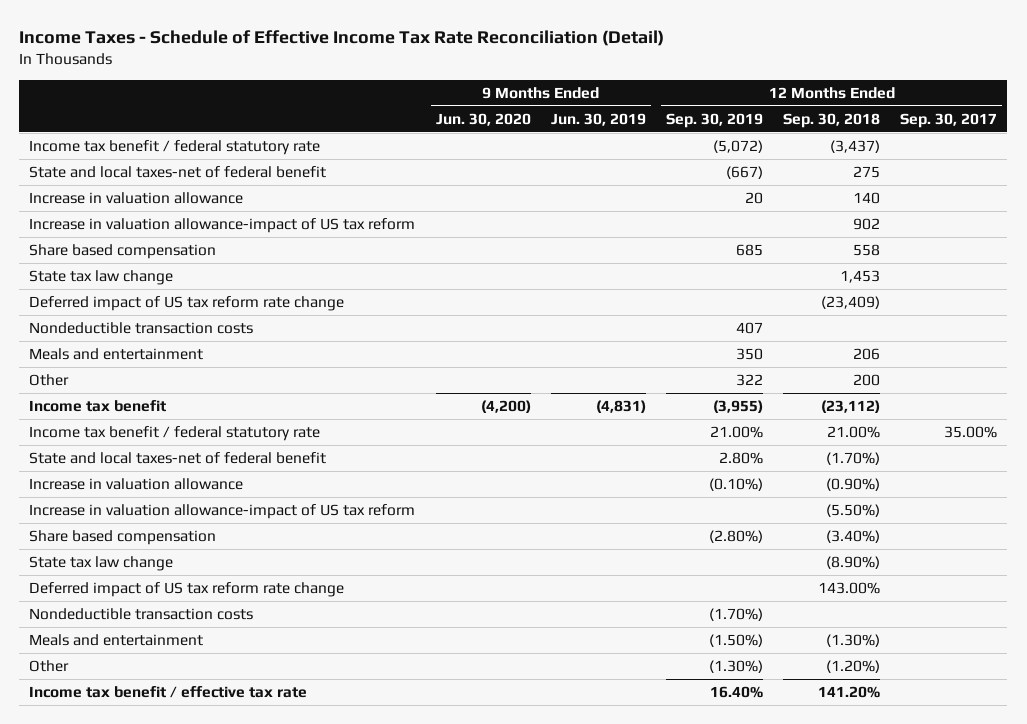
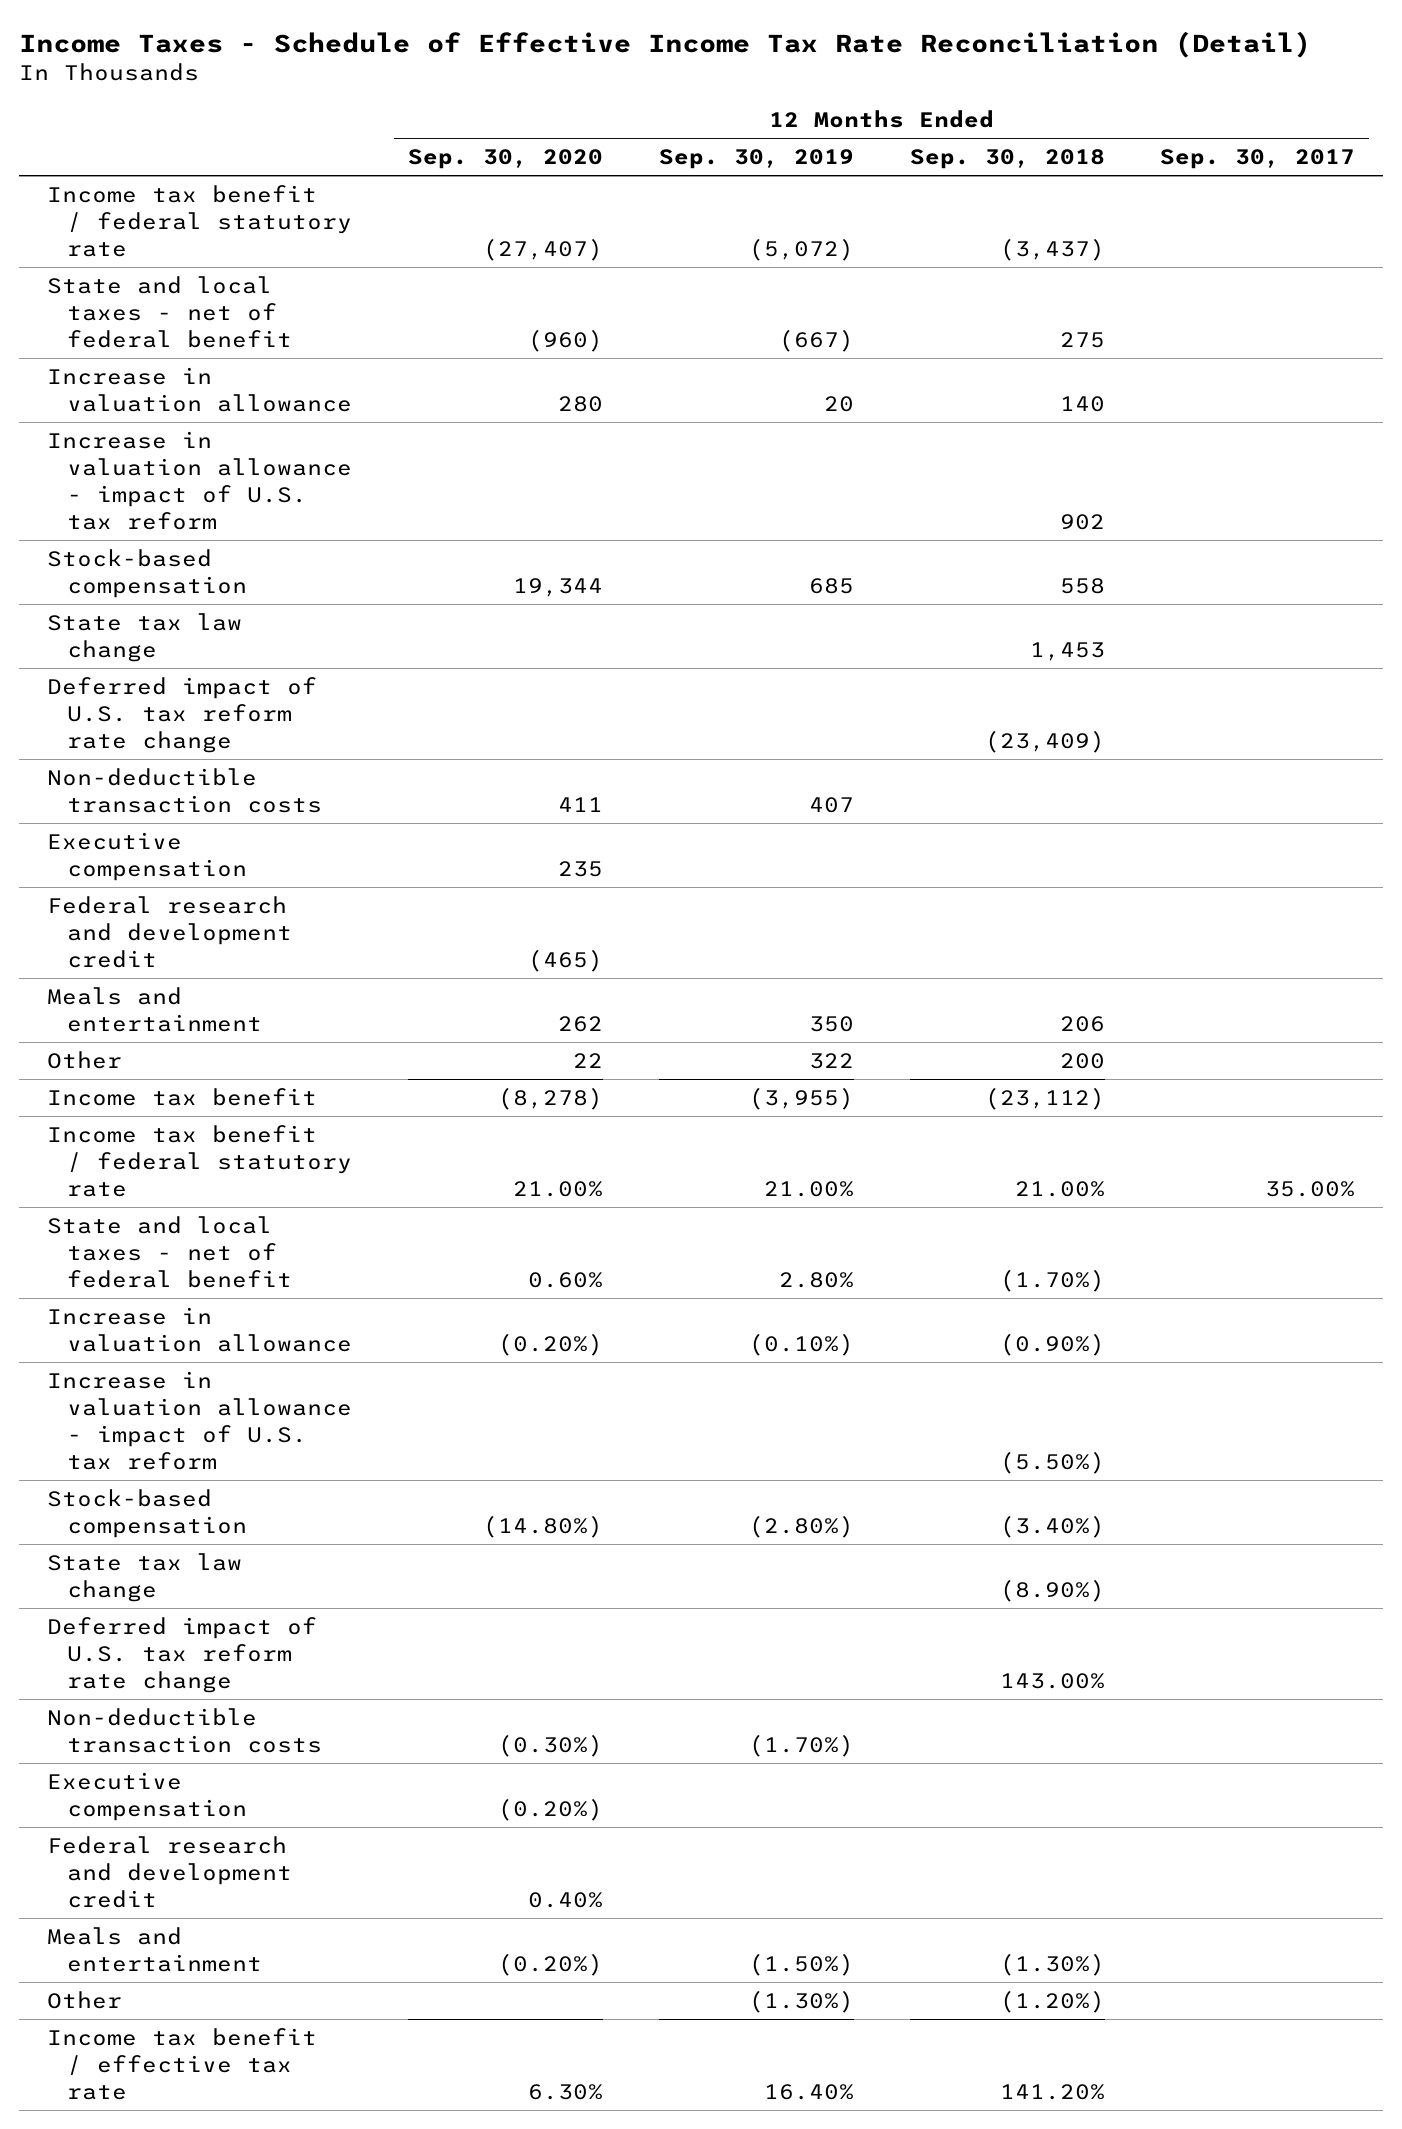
- | 9 Months Ended Jun. 30, 2020 | 9 Months Ended Jun. 30, 2019 | 12 Months Ended Sep. 30, 2019 | 12 Months Ended Sep. 30, 2018 | 12 Months Ended Sep. 30, 2017
+ | 12 Months Ended Sep. 30, 2020 | 12 Months Ended Sep. 30, 2019 | 12 Months Ended Sep. 30, 2018 | 12 Months Ended Sep. 30, 2017
- State and local taxes-net of federal benefit | | | (667) | 275 |
+ State and local taxes - net of federal benefit | (960) | (667) | 275 |
- Increase in valuation allowance-impact of US tax reform | | | | 902 |
- Share based compensation | | | 685 | 558 |
+ Increase in valuation allowance - impact of U.S. tax reform | | | 902 |
+ Stock-based compensation | 19,344 | 685 | 558 |
- Deferred impact of US tax reform rate change | | | | (23,409) |
- Nondeductible transaction costs | | | 407 | |
+ Deferred impact of U.S. tax reform rate change | | | (23,409) |
+ Non-deductible transaction costs | 411 | 407 | |
+ Executive compensation | 235 | | |
+ Federal research and development credit | (465) | | |
- State and local taxes-net of federal benefit | | | 2.80% | (1.70%) |
+ State and local taxes - net of federal benefit | 0.60% | 2.80% | (1.70%) |
- Increase in valuation allowance-impact of US tax reform | | | | (5.50%) |
- Share based compensation | | | (2.80%) | (3.40%) |
+ Increase in valuation allowance - impact of U.S. tax reform | | | (5.50%) |
+ Stock-based compensation | (14.80%) | (2.80%) | (3.40%) |
- Deferred impact of US tax reform rate change | | | | 143.00% |
- Nondeductible transaction costs | | | (1.70%) | |
+ Deferred impact of U.S. tax reform rate change | | | 143.00% |
+ Non-deductible transaction costs | (0.30%) | (1.70%) | |
+ Executive compensation | (0.20%) | | |
+ Federal research and development credit | 0.40% | | |

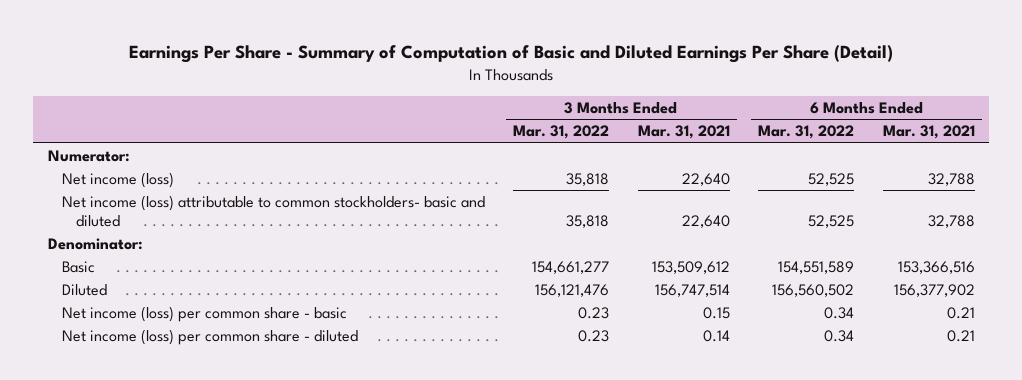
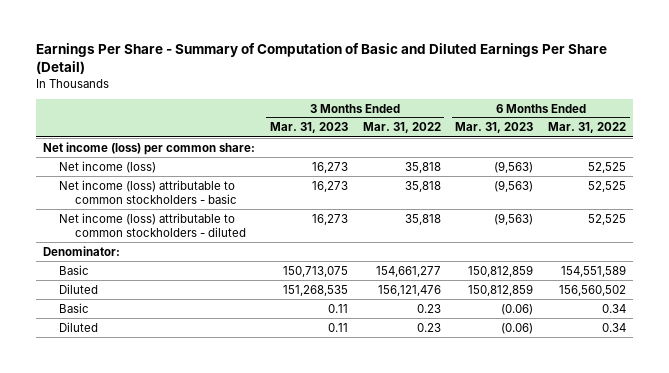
- | 3 Months Ended Mar. 31, 2022 | 3 Months Ended Mar. 31, 2021 | 6 Months Ended Mar. 31, 2022 | 6 Months Ended Mar. 31, 2021
+ | 3 Months Ended Mar. 31, 2023 | 3 Months Ended Mar. 31, 2022 | 6 Months Ended Mar. 31, 2023 | 6 Months Ended Mar. 31, 2022
- Numerator:
+ Net income (loss) per common share:
- Net income (loss) attributable to common stockholders- basic and diluted | 35,818 | 22,640 | 52,525 | 32,788
+ Net income (loss) attributable to common stockholders - basic | 16,273 | 35,818 | (9,563) | 52,525
+ Net income (loss) attributable to common stockholders - diluted | 16,273 | 35,818 | (9,563) | 52,525
- Net income (loss) per common share - basic | 0.23 | 0.15 | 0.34 | 0.21
- Net income (loss) per common share - diluted | 0.23 | 0.14 | 0.34 | 0.21
+ Basic | 0.11 | 0.23 | (0.06) | 0.34
+ Diluted | 0.11 | 0.23 | (0.06) | 0.34

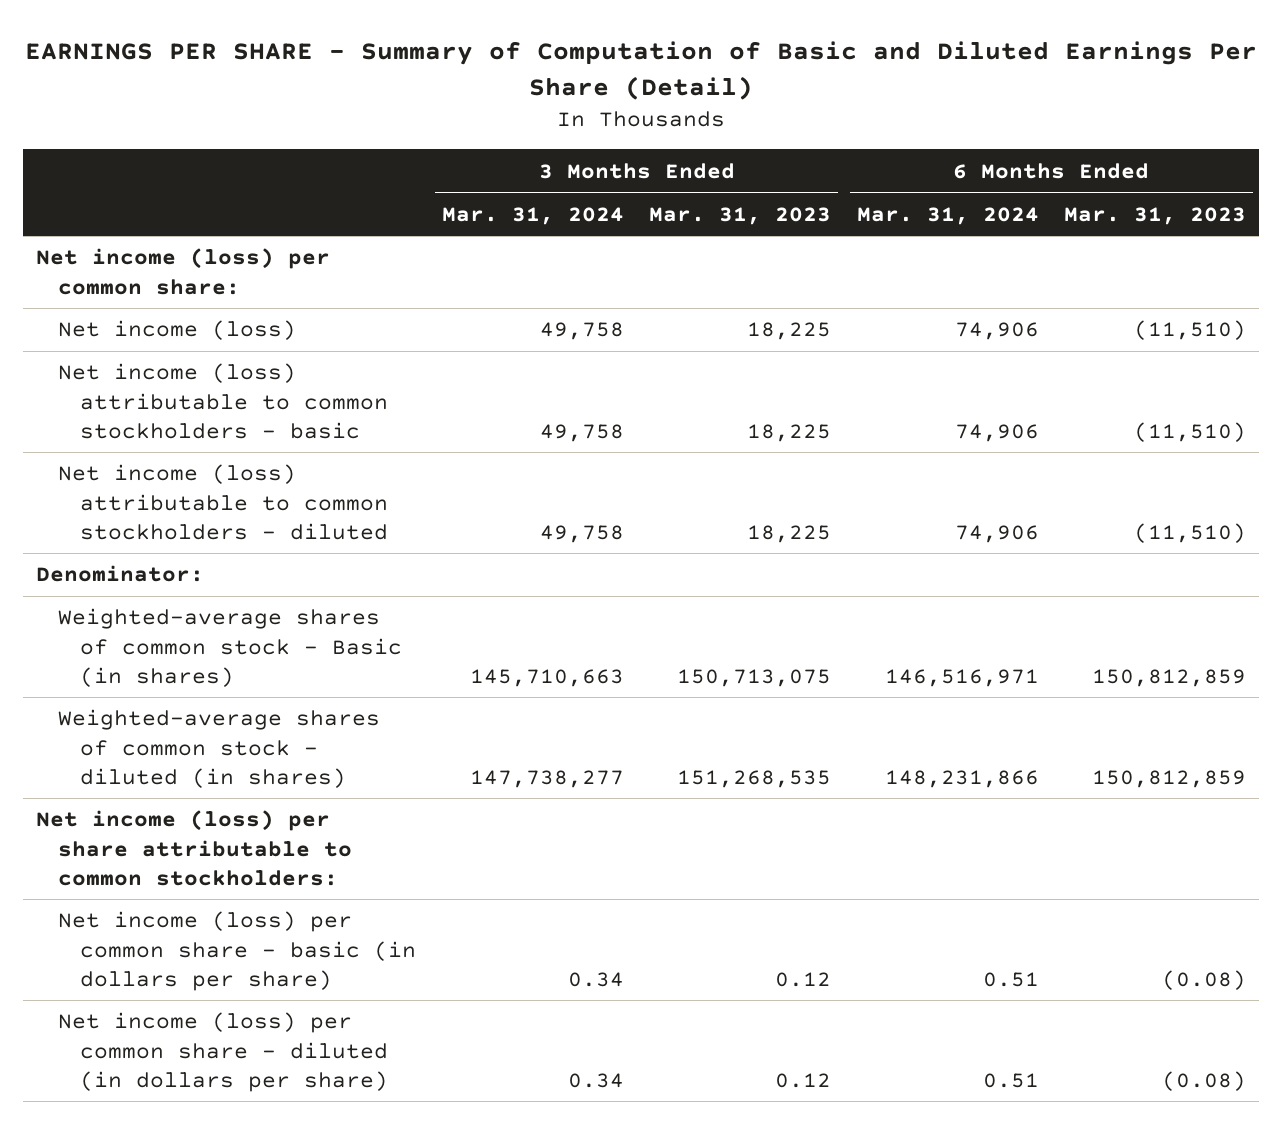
- Earnings Per Share - Summary of Computation of Basic and Diluted Earnings Per Share (Detail)
+ EARNINGS PER SHARE - Summary of Computation of Basic and Diluted Earnings Per Share (Detail)
- | 3 Months Ended Mar. 31, 2023 | 3 Months Ended Mar. 31, 2022 | 6 Months Ended Mar. 31, 2023 | 6 Months Ended Mar. 31, 2022
+ | 3 Months Ended Mar. 31, 2024 | 3 Months Ended Mar. 31, 2023 | 6 Months Ended Mar. 31, 2024 | 6 Months Ended Mar. 31, 2023
- Net income (loss) | 16,273 | 35,818 | (9,563) | 52,525
- Net income (loss) attributable to common stockholders - basic | 16,273 | 35,818 | (9,563) | 52,525
- Net income (loss) attributable to common stockholders - diluted | 16,273 | 35,818 | (9,563) | 52,525
+ Net income (loss) | 49,758 | 18,225 | 74,906 | (11,510)
+ Net income (loss) attributable to common stockholders - basic | 49,758 | 18,225 | 74,906 | (11,510)
+ Net income (loss) attributable to common stockholders - diluted | 49,758 | 18,225 | 74,906 | (11,510)
- Basic | 150,713,075 | 154,661,277 | 150,812,859 | 154,551,589
- Diluted | 151,268,535 | 156,121,476 | 150,812,859 | 156,560,502
- Basic | 0.11 | 0.23 | (0.06) | 0.34
- Diluted | 0.11 | 0.23 | (0.06) | 0.34
+ Weighted-average shares of common stock - Basic (in shares) | 145,710,663 | 150,713,075 | 146,516,971 | 150,812,859
+ Weighted-average shares of common stock - diluted (in shares) | 147,738,277 | 151,268,535 | 148,231,866 | 150,812,859
+ Net income (loss) per share attributable to common stockholders:
+ Net income (loss) per common share - basic (in dollars per share) | 0.34 | 0.12 | 0.51 | (0.08)
+ Net income (loss) per common share - diluted (in dollars per share) | 0.34 | 0.12 | 0.51 | (0.08)

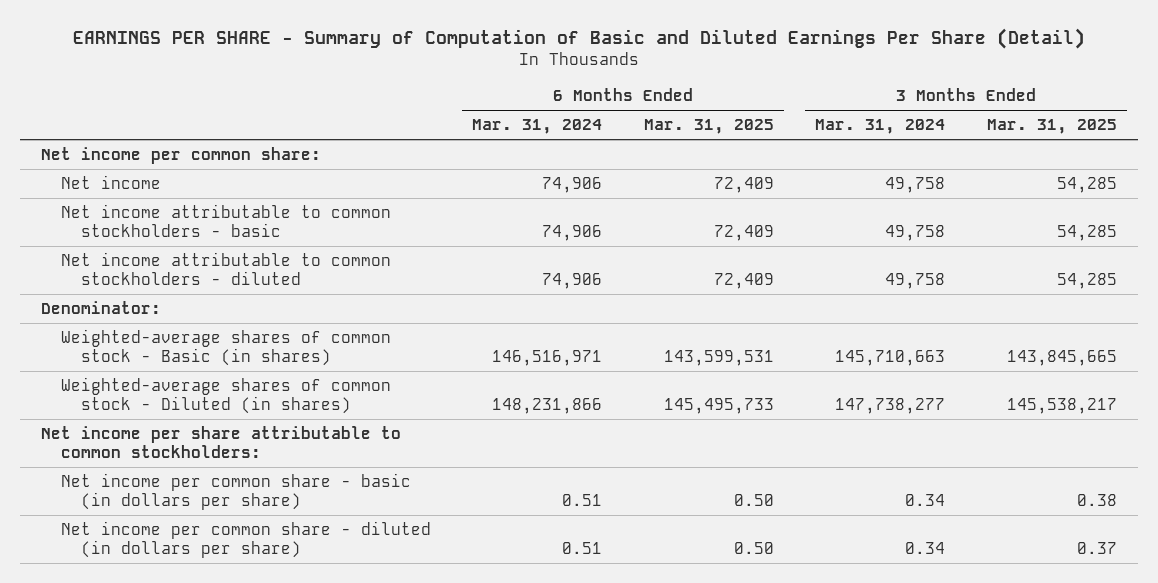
- | 3 Months Ended Mar. 31, 2024 | 3 Months Ended Mar. 31, 2023 | 6 Months Ended Mar. 31, 2024 | 6 Months Ended Mar. 31, 2023
+ | 6 Months Ended Mar. 31, 2024 | 6 Months Ended Mar. 31, 2025 | 3 Months Ended Mar. 31, 2024 | 3 Months Ended Mar. 31, 2025
- Net income (loss) per common share:
- Net income (loss) | 49,758 | 18,225 | 74,906 | (11,510)
- Net income (loss) attributable to common stockholders - basic | 49,758 | 18,225 | 74,906 | (11,510)
- Net income (loss) attributable to common stockholders - diluted | 49,758 | 18,225 | 74,906 | (11,510)
+ Net income per common share:
+ Net income | 74,906 | 72,409 | 49,758 | 54,285
+ Net income attributable to common stockholders - basic | 74,906 | 72,409 | 49,758 | 54,285
+ Net income attributable to common stockholders - diluted | 74,906 | 72,409 | 49,758 | 54,285
- Weighted-average shares of common stock - diluted (in shares) | 147,738,277 | 151,268,535 | 148,231,866 | 150,812,859
- Net income (loss) per share attributable to common stockholders:
- Net income (loss) per common share - basic (in dollars per share) | 0.34 | 0.12 | 0.51 | (0.08)
- Net income (loss) per common share - diluted (in dollars per share) | 0.34 | 0.12 | 0.51 | (0.08)
+ Weighted-average shares of common stock - Diluted (in shares) | 148,231,866 | 145,495,733 | 147,738,277 | 145,538,217
+ Net income per share attributable to common stockholders:
+ Net income per common share - basic (in dollars per share) | 0.51 | 0.50 | 0.34 | 0.38
+ Net income per common share - diluted (in dollars per share) | 0.51 | 0.50 | 0.34 | 0.37

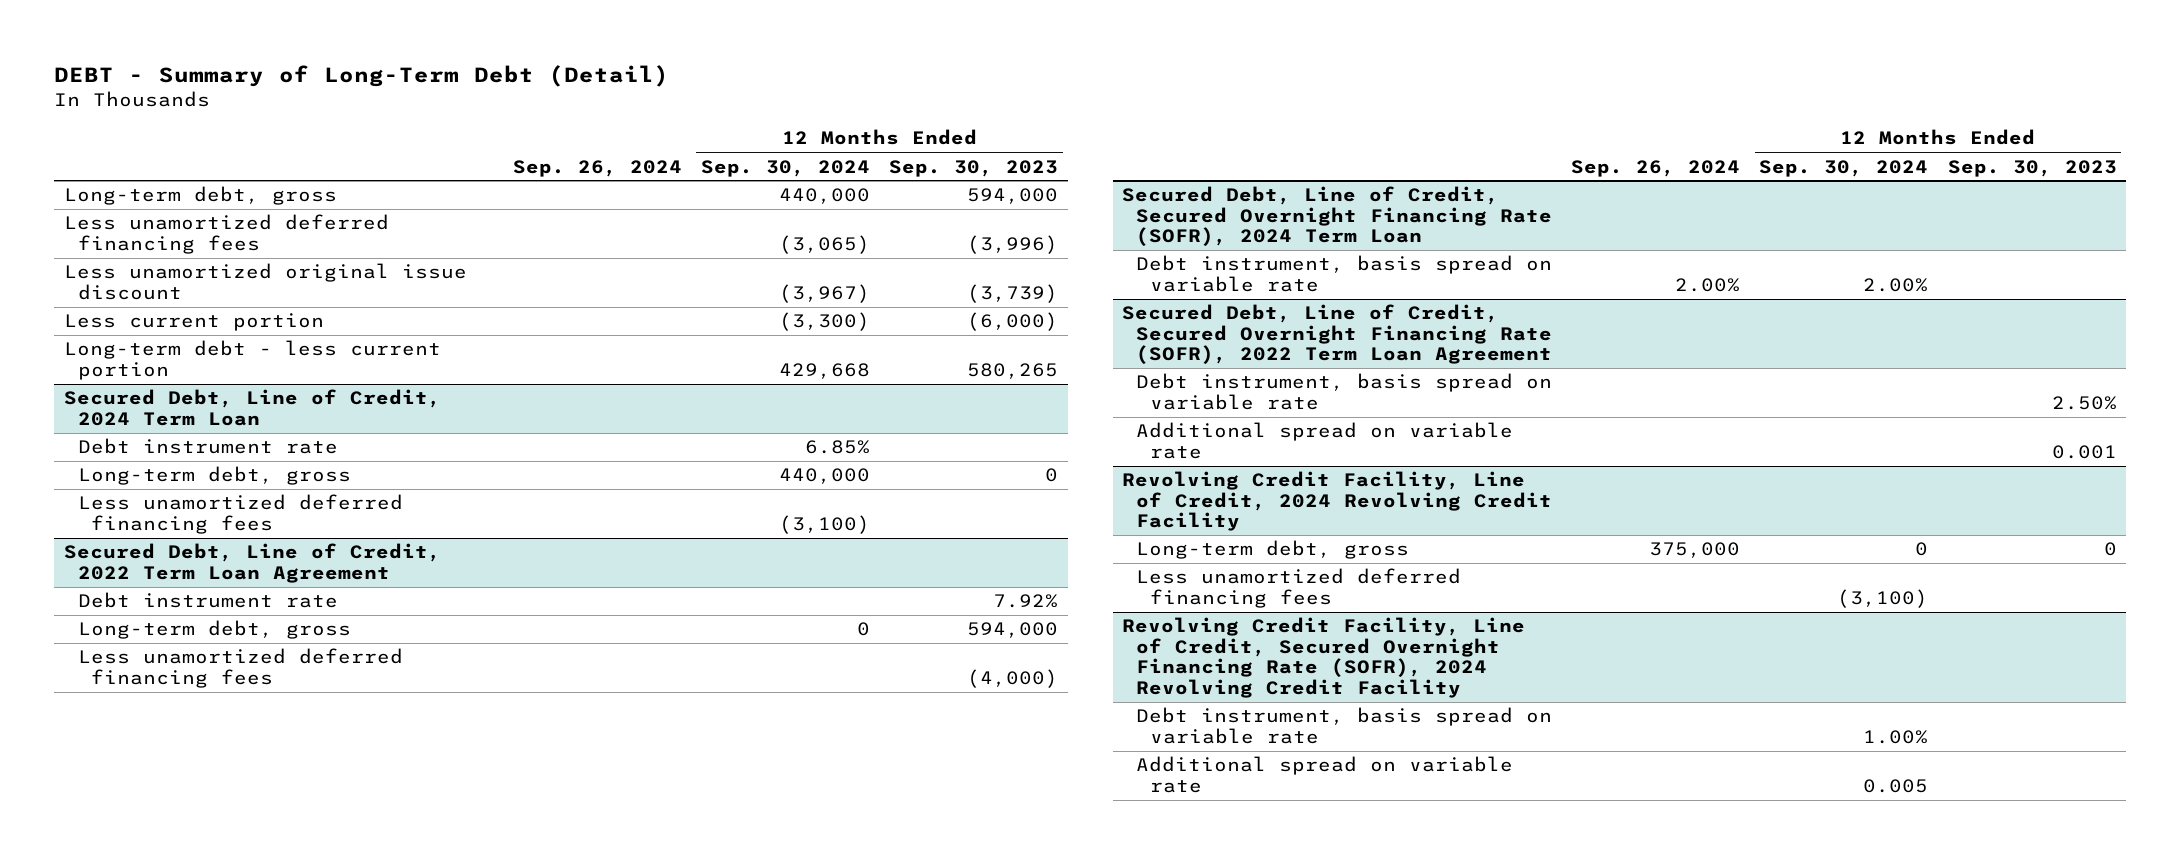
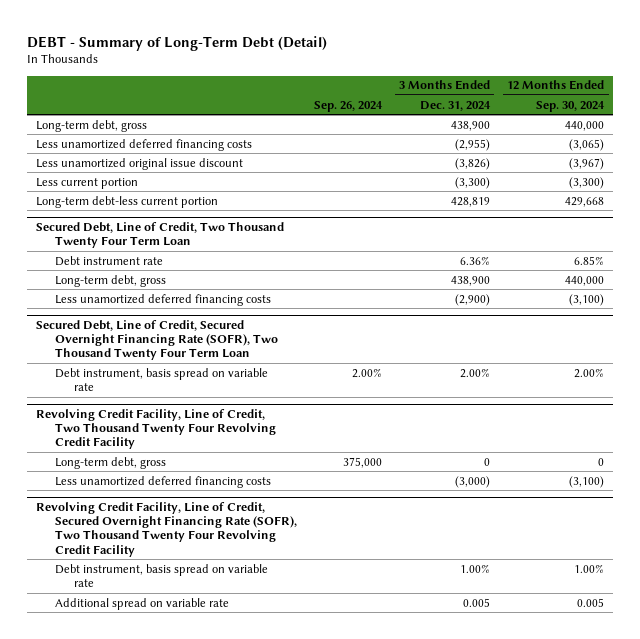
- | Sep. 26, 2024 | 12 Months Ended Sep. 30, 2024 | 12 Months Ended Sep. 30, 2023
+ | Sep. 26, 2024 | 3 Months Ended Dec. 31, 2024 | 12 Months Ended Sep. 30, 2024
- Less unamortized deferred financing fees | | (3,065) | (3,996)
+ Less unamortized deferred financing costs | | (2,955) | (3,065)
- Long-term debt - less current portion | | 429,668 | 580,265
- Secured Debt, Line of Credit, 2024 Term Loan
+ Long-term debt-less current portion | | 428,819 | 429,668
+ Secured Debt, Line of Credit, Two Thousand Twenty Four Term Loan
- Less unamortized deferred financing fees | | (3,100) |
- Secured Debt, Line of Credit, 2022 Term Loan Agreement
- Debt instrument rate | | | 7.92%
- Long-term debt, gross | | 0 | 594,000
- Less unamortized deferred financing fees | | | (4,000)
- Secured Debt, Line of Credit, Secured Overnight Financing Rate (SOFR), 2024 Term Loan
+ Less unamortized deferred financing costs | | (2,900) | (3,100)
+ Secured Debt, Line of Credit, Secured Overnight Financing Rate (SOFR), Two Thousand Twenty Four Term Loan
- Secured Debt, Line of Credit, Secured Overnight Financing Rate (SOFR), 2022 Term Loan Agreement
- Debt instrument, basis spread on variable rate | | | 2.50%
- Additional spread on variable rate | | | 0.001
- Revolving Credit Facility, Line of Credit, 2024 Revolving Credit Facility
+ Revolving Credit Facility, Line of Credit, Two Thousand Twenty Four Revolving Credit Facility
- Less unamortized deferred financing fees | | (3,100) |
- Revolving Credit Facility, Line of Credit, Secured Overnight Financing Rate (SOFR), 2024 Revolving Credit Facility
+ Less unamortized deferred financing costs | | (3,000) | (3,100)
+ Revolving Credit Facility, Line of Credit, Secured Overnight Financing Rate (SOFR), Two Thousand Twenty Four Revolving Credit Facility

